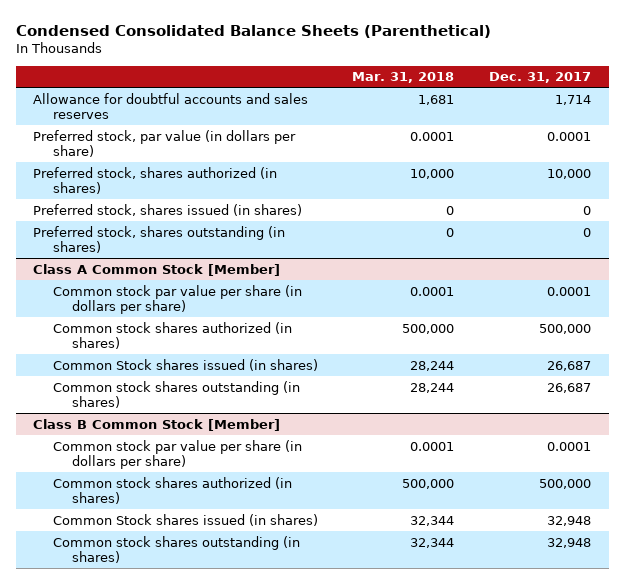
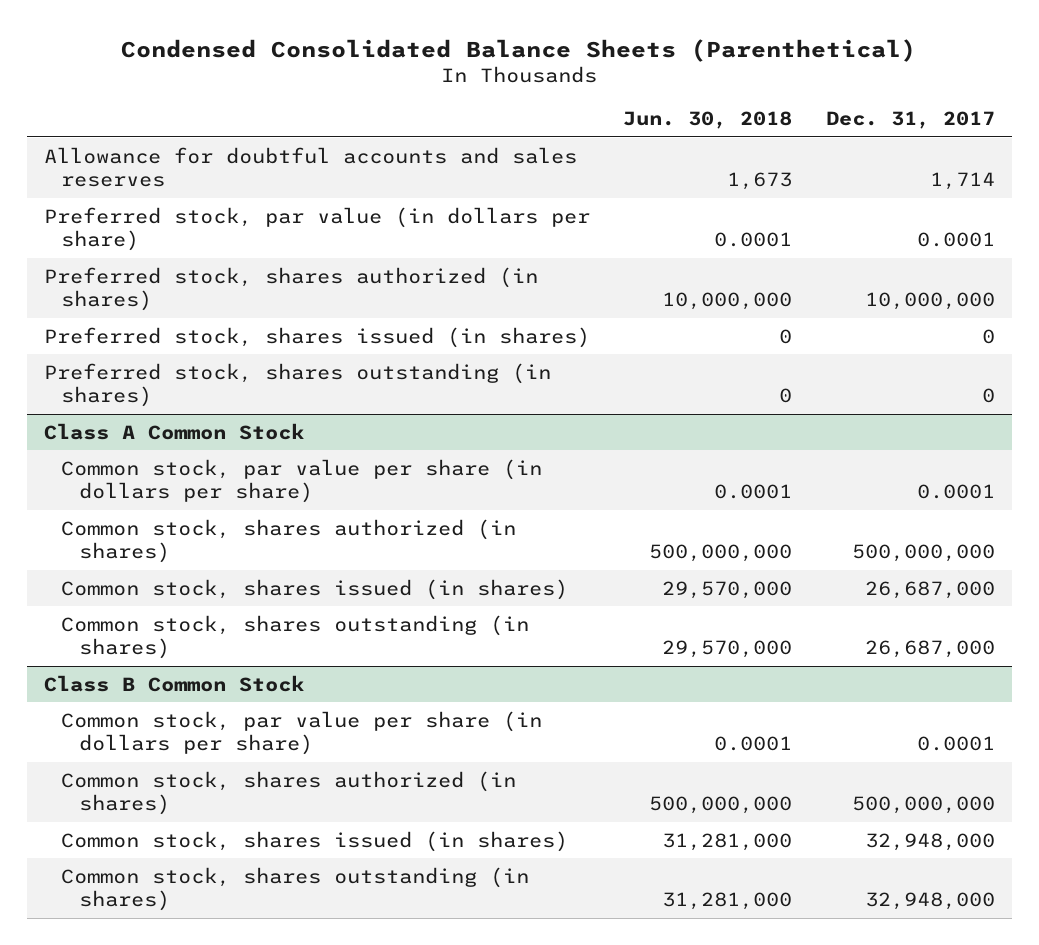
- | Mar. 31, 2018 | Dec. 31, 2017
+ | Jun. 30, 2018 | Dec. 31, 2017
- Preferred stock, shares authorized (in shares) | 10,000 | 10,000
+ Preferred stock, shares authorized (in shares) | 10,000,000 | 10,000,000
- Class A Common Stock [Member]
- Common stock par value per share (in dollars per share) | 0.0001 | 0.0001
- Common stock shares authorized (in shares) | 500,000 | 500,000
- Common Stock shares issued (in shares) | 28,244 | 26,687
- Common stock shares outstanding (in shares) | 28,244 | 26,687
- Class B Common Stock [Member]
- Common stock par value per share (in dollars per share) | 0.0001 | 0.0001
- Common stock shares authorized (in shares) | 500,000 | 500,000
- Common Stock shares issued (in shares) | 32,344 | 32,948
- Common stock shares outstanding (in shares) | 32,344 | 32,948
+ Class A Common Stock
+ Common stock, par value per share (in dollars per share) | 0.0001 | 0.0001
+ Common stock, shares authorized (in shares) | 500,000,000 | 500,000,000
+ Common stock, shares issued (in shares) | 29,570,000 | 26,687,000
+ Common stock, shares outstanding (in shares) | 29,570,000 | 26,687,000
+ Class B Common Stock
+ Common stock, par value per share (in dollars per share) | 0.0001 | 0.0001
+ Common stock, shares authorized (in shares) | 500,000,000 | 500,000,000
+ Common stock, shares issued (in shares) | 31,281,000 | 32,948,000
+ Common stock, shares outstanding (in shares) | 31,281,000 | 32,948,000

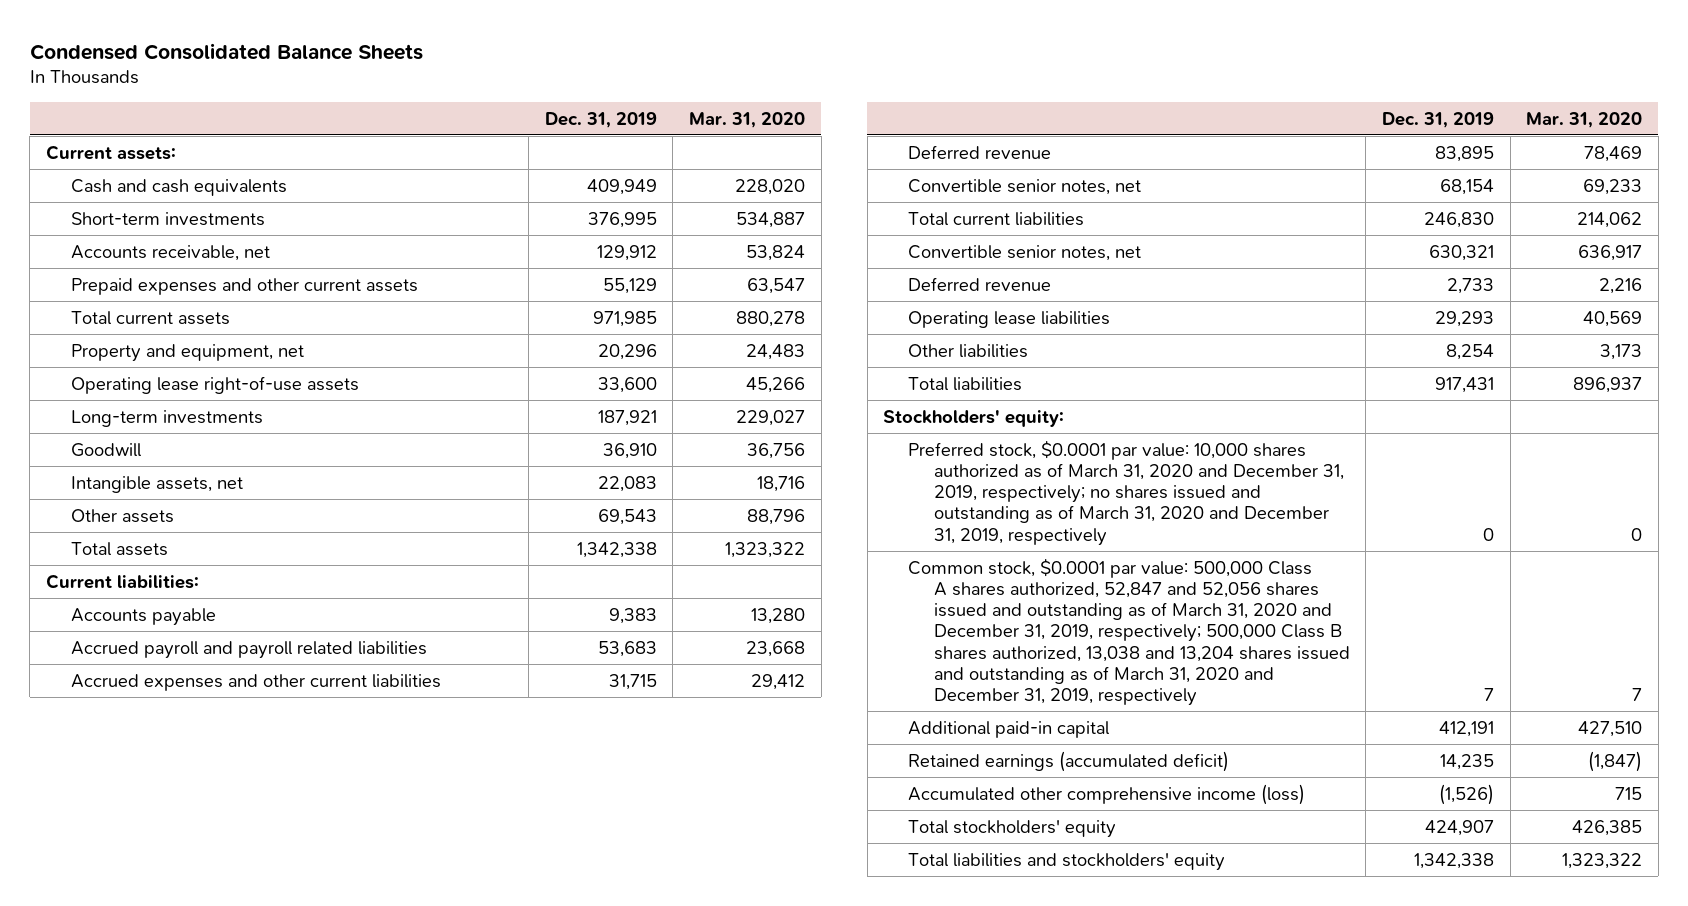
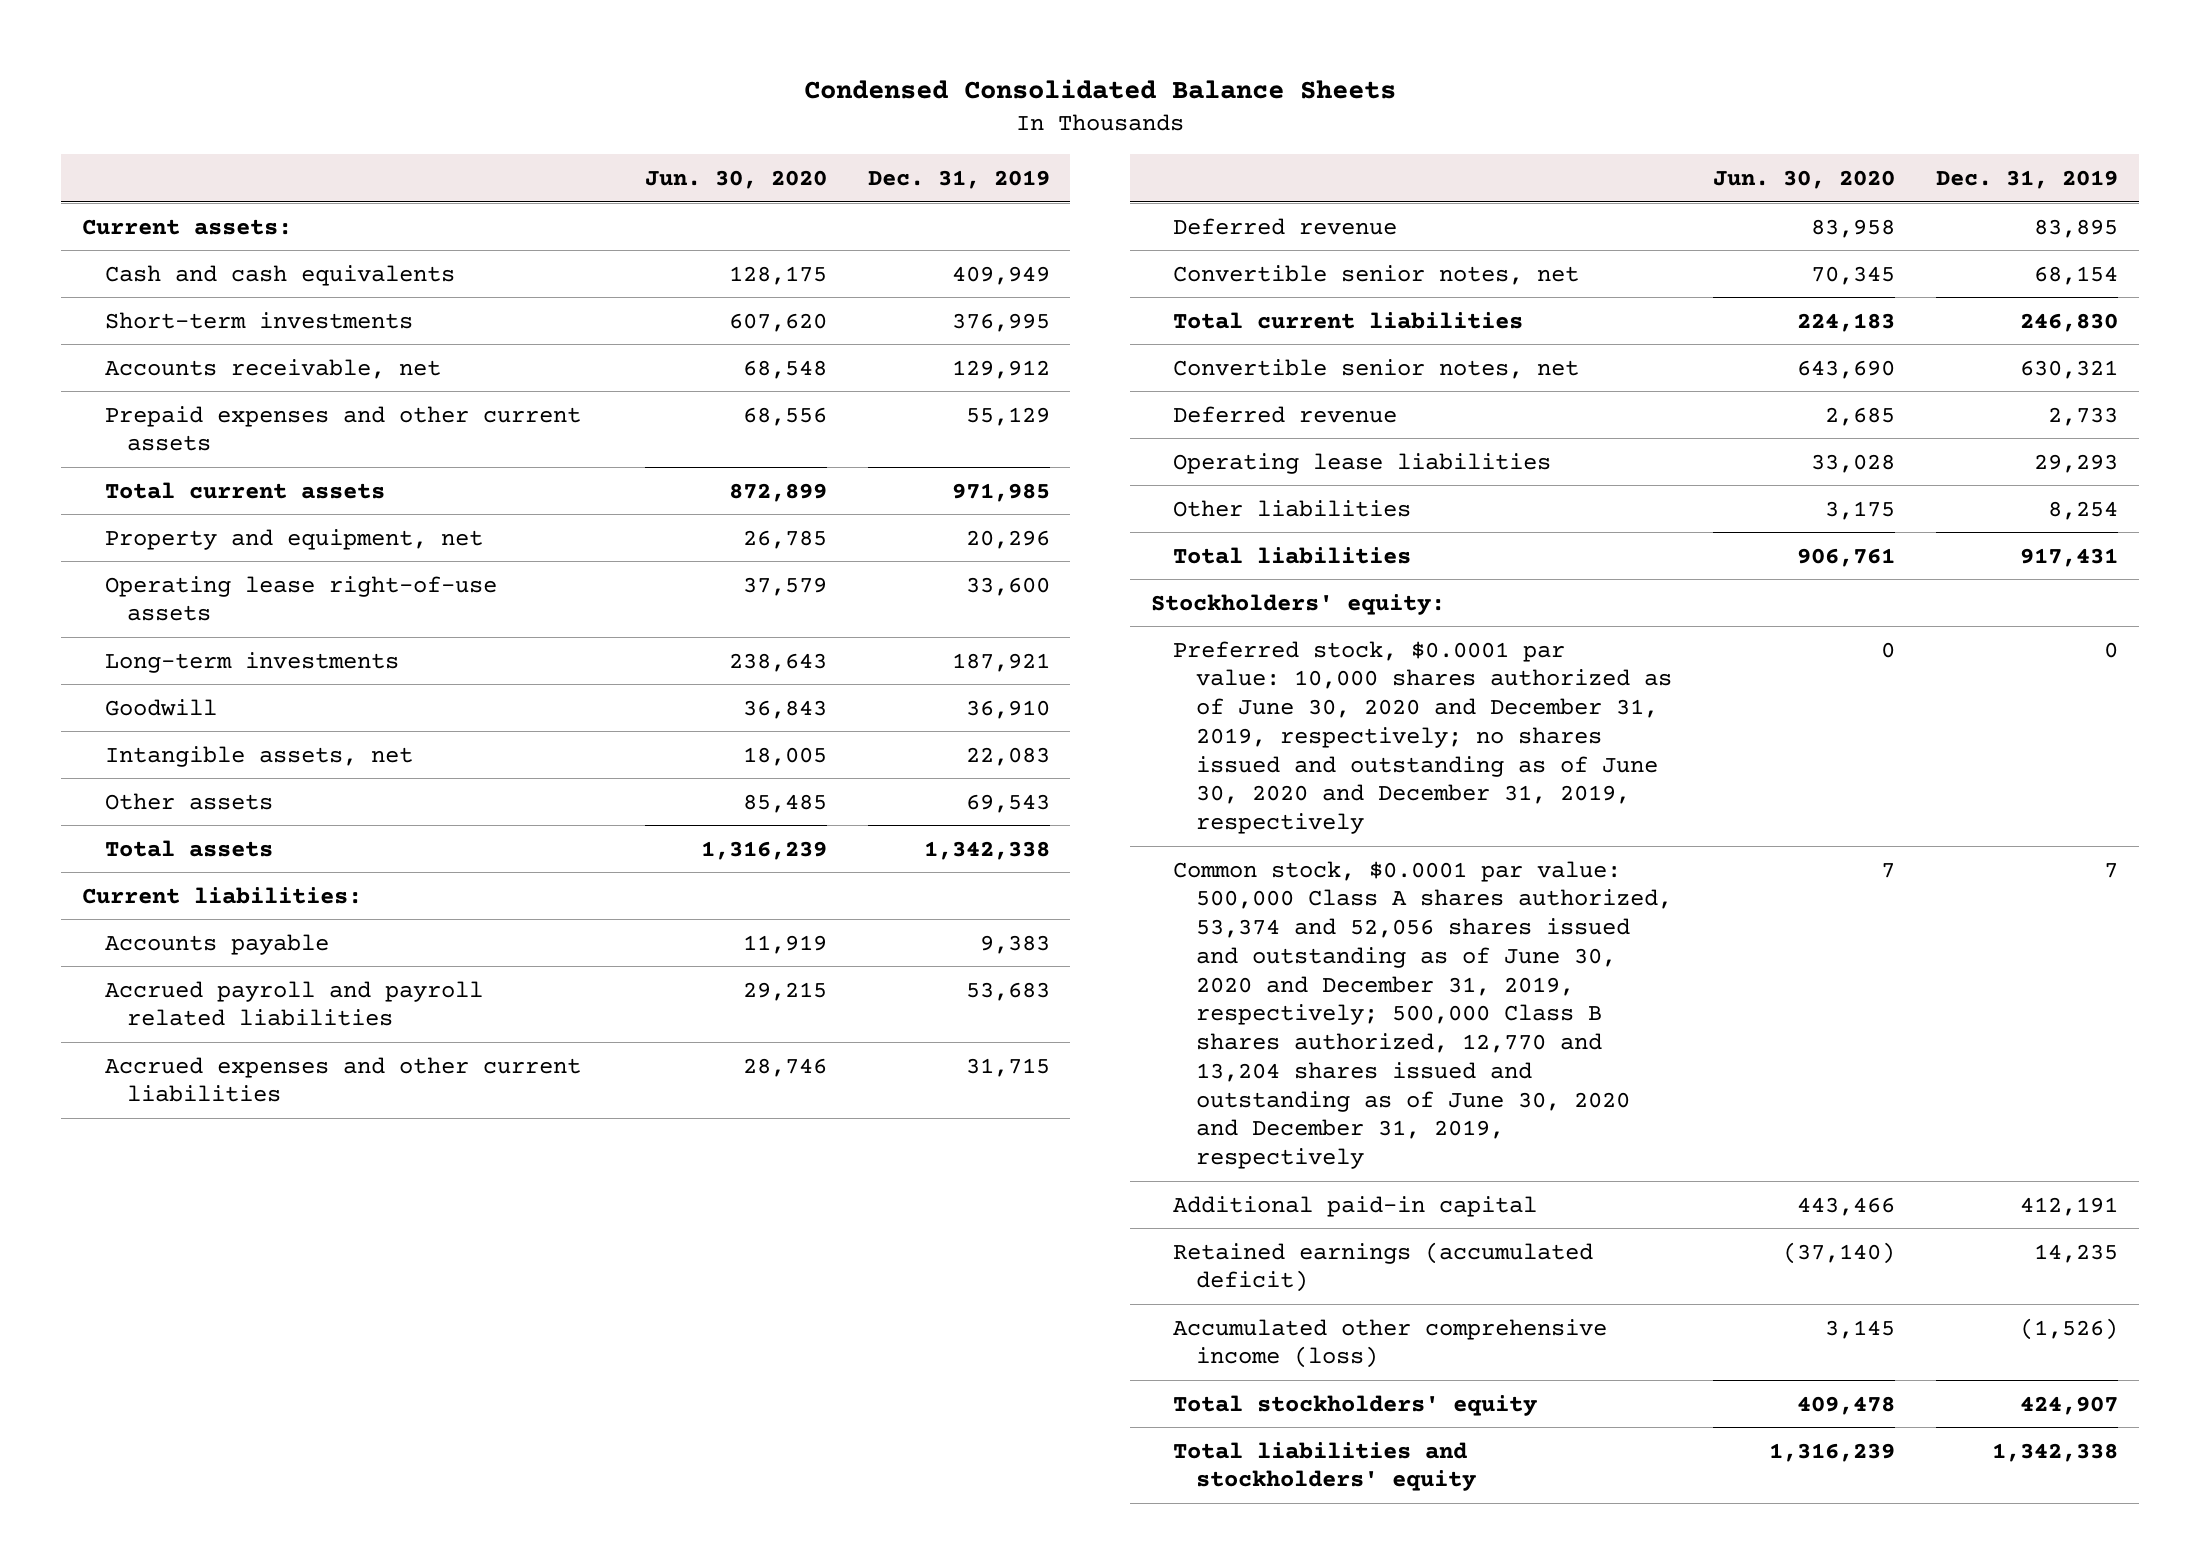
- | Dec. 31, 2019 | Mar. 31, 2020
+ | Jun. 30, 2020 | Dec. 31, 2019
- Preferred stock, $0.0001 par value: 10,000 shares authorized as of March 31, 2020 and December 31, 2019, respectively; no shares issued and outstanding as of March 31, 2020 and December 31, 2019, respectively | 0 | 0
- Common stock, $0.0001 par value: 500,000 Class A shares authorized, 52,847 and 52,056 shares issued and outstanding as of March 31, 2020 and December 31, 2019, respectively; 500,000 Class B shares authorized, 13,038 and 13,204 shares issued and outstanding as of March 31, 2020 and December 31, 2019, respectively | 7 | 7
+ Preferred stock, $0.0001 par value: 10,000 shares authorized as of June 30, 2020 and December 31, 2019, respectively; no shares issued and outstanding as of June 30, 2020 and December 31, 2019, respectively | 0 | 0
+ Common stock, $0.0001 par value: 500,000 Class A shares authorized, 53,374 and 52,056 shares issued and outstanding as of June 30, 2020 and December 31, 2019, respectively; 500,000 Class B shares authorized, 12,770 and 13,204 shares issued and outstanding as of June 30, 2020 and December 31, 2019, respectively | 7 | 7

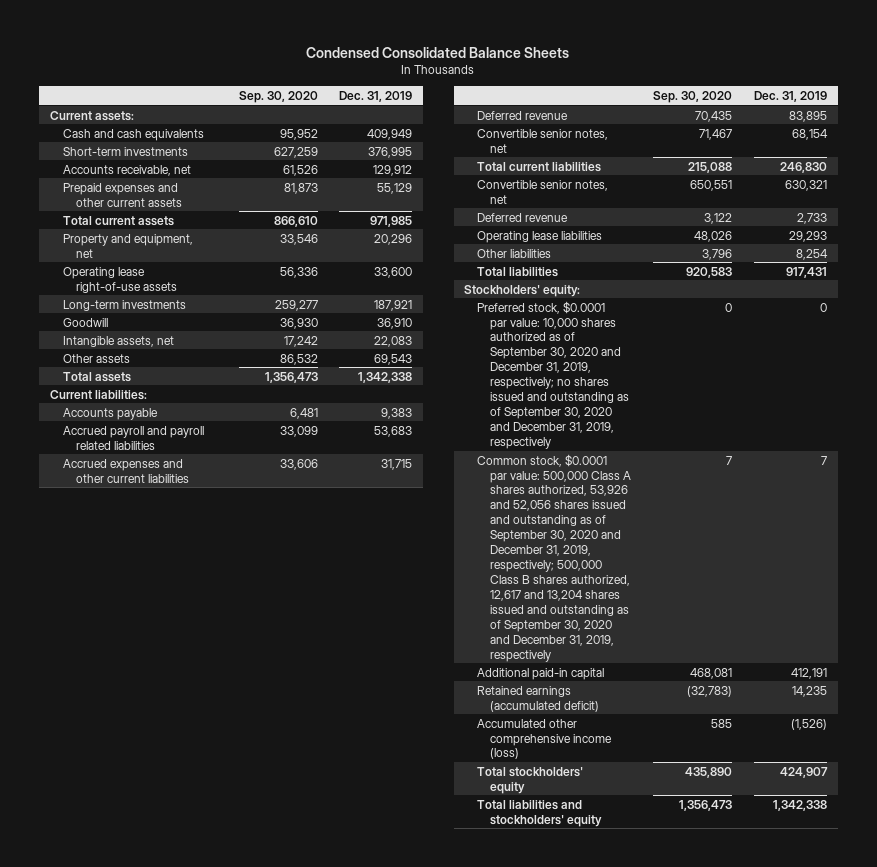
- | Jun. 30, 2020 | Dec. 31, 2019
+ | Sep. 30, 2020 | Dec. 31, 2019
- Preferred stock, $0.0001 par value: 10,000 shares authorized as of June 30, 2020 and December 31, 2019, respectively; no shares issued and outstanding as of June 30, 2020 and December 31, 2019, respectively | 0 | 0
- Common stock, $0.0001 par value: 500,000 Class A shares authorized, 53,374 and 52,056 shares issued and outstanding as of June 30, 2020 and December 31, 2019, respectively; 500,000 Class B shares authorized, 12,770 and 13,204 shares issued and outstanding as of June 30, 2020 and December 31, 2019, respectively | 7 | 7
+ Preferred stock, $0.0001 par value: 10,000 shares authorized as of September 30, 2020 and December 31, 2019, respectively; no shares issued and outstanding as of September 30, 2020 and December 31, 2019, respectively | 0 | 0
+ Common stock, $0.0001 par value: 500,000 Class A shares authorized, 53,926 and 52,056 shares issued and outstanding as of September 30, 2020 and December 31, 2019, respectively; 500,000 Class B shares authorized, 12,617 and 13,204 shares issued and outstanding as of September 30, 2020 and December 31, 2019, respectively | 7 | 7

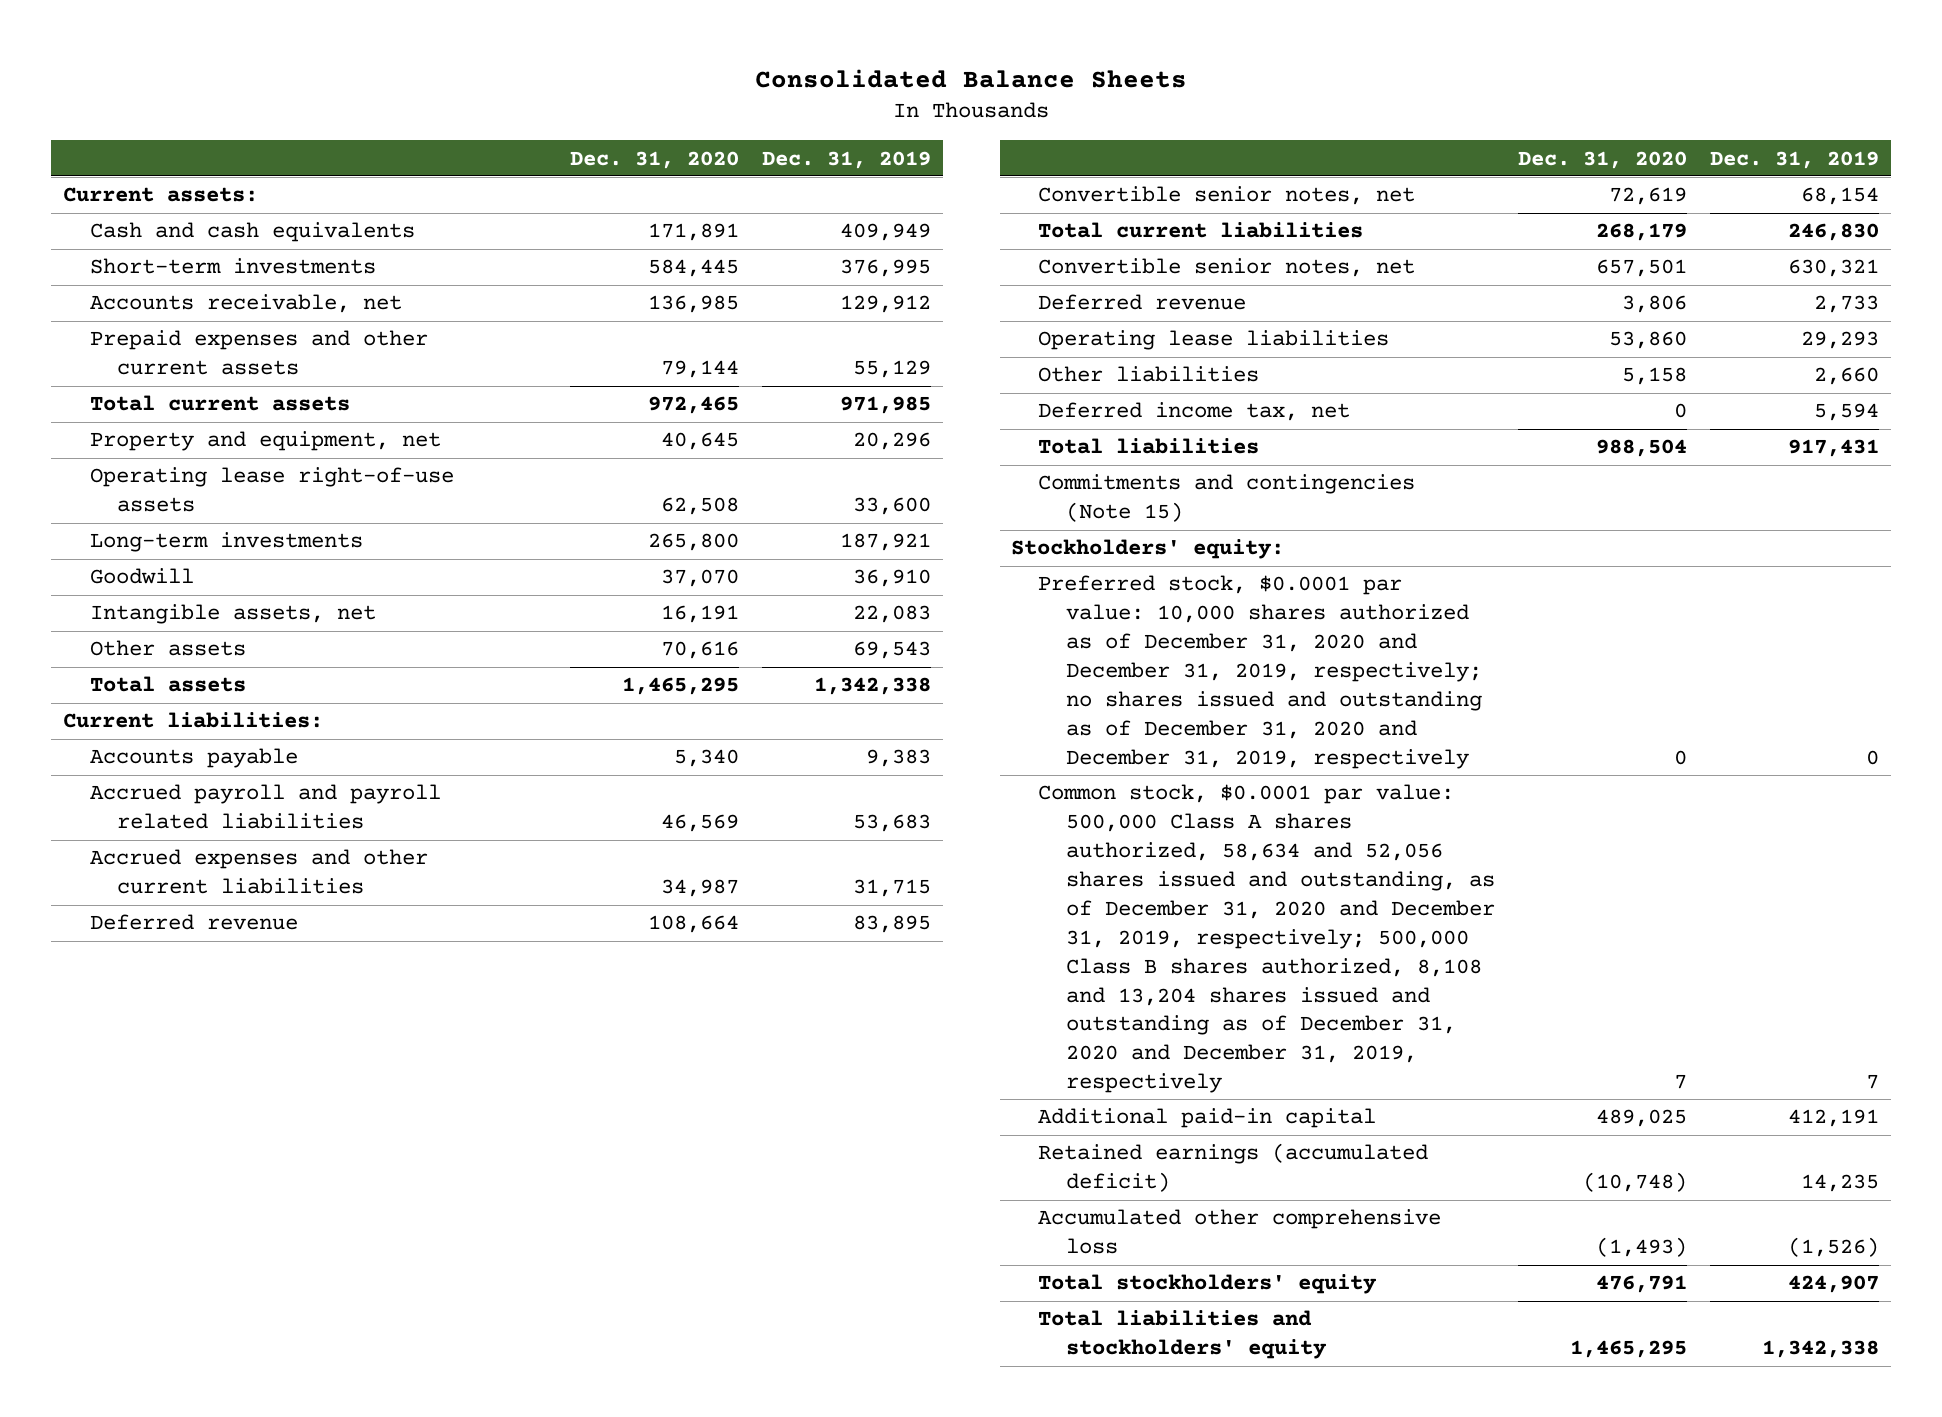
- Condensed Consolidated Balance Sheets
+ Consolidated Balance Sheets
- | Sep. 30, 2020 | Dec. 31, 2019
+ | Dec. 31, 2020 | Dec. 31, 2019
- Other liabilities | 3,796 | 8,254
+ Other liabilities | 5,158 | 2,660
+ Deferred income tax, net | 0 | 5,594
+ Commitments and contingencies (Note 15)
- Preferred stock, $0.0001 par value: 10,000 shares authorized as of September 30, 2020 and December 31, 2019, respectively; no shares issued and outstanding as of September 30, 2020 and December 31, 2019, respectively | 0 | 0
- Common stock, $0.0001 par value: 500,000 Class A shares authorized, 53,926 and 52,056 shares issued and outstanding as of September 30, 2020 and December 31, 2019, respectively; 500,000 Class B shares authorized, 12,617 and 13,204 shares issued and outstanding as of September 30, 2020 and December 31, 2019, respectively | 7 | 7
+ Preferred stock, $0.0001 par value: 10,000 shares authorized as of December 31, 2020 and December 31, 2019, respectively; no shares issued and outstanding as of December 31, 2020 and December 31, 2019, respectively | 0 | 0
+ Common stock, $0.0001 par value: 500,000 Class A shares authorized, 58,634 and 52,056 shares issued and outstanding, as of December 31, 2020 and December 31, 2019, respectively; 500,000 Class B shares authorized, 8,108 and 13,204 shares issued and outstanding as of December 31, 2020 and December 31, 2019, respectively | 7 | 7
- Accumulated other comprehensive income (loss) | 585 | (1,526)
+ Accumulated other comprehensive loss | (1,493) | (1,526)

